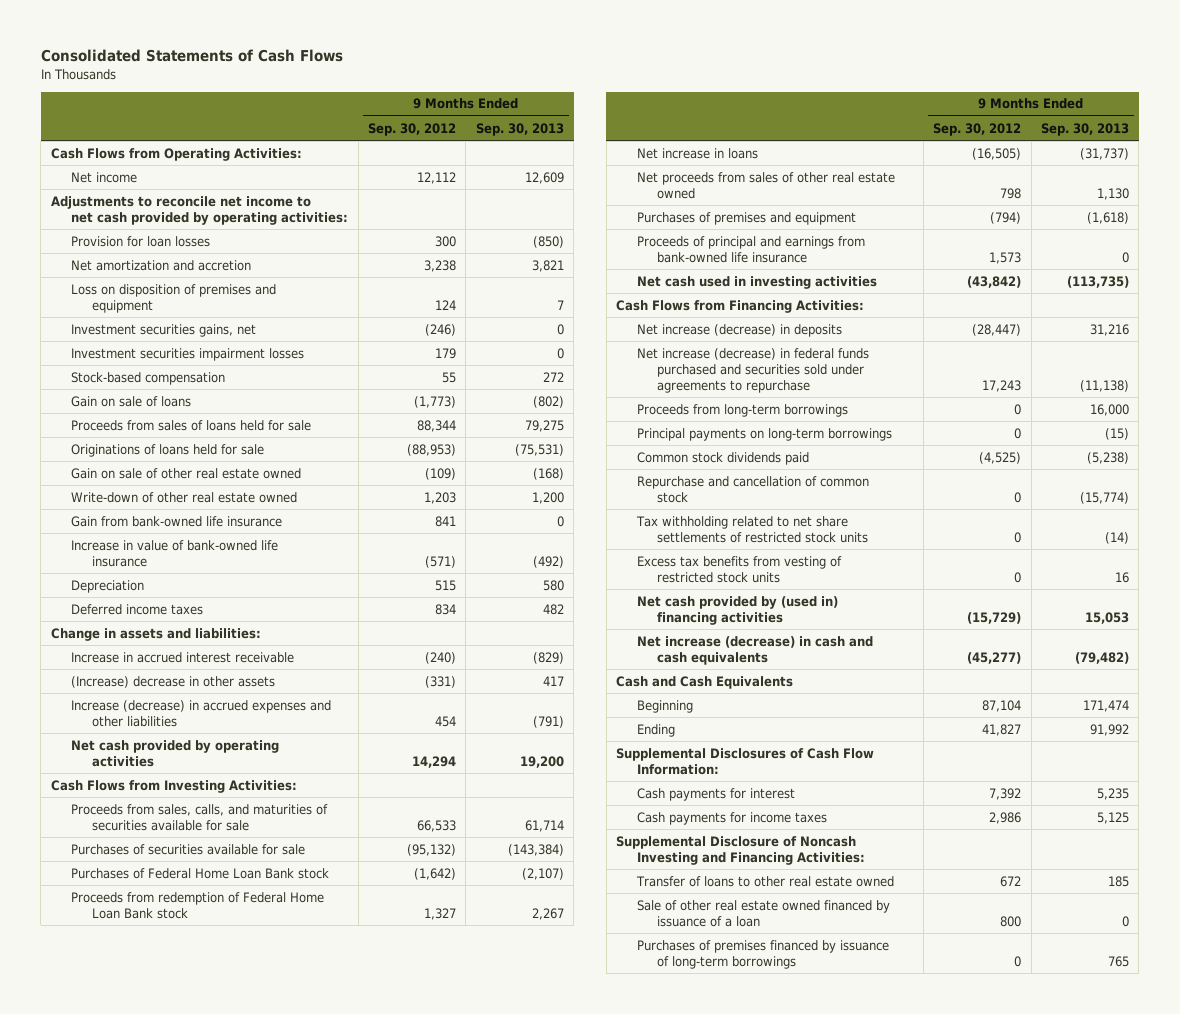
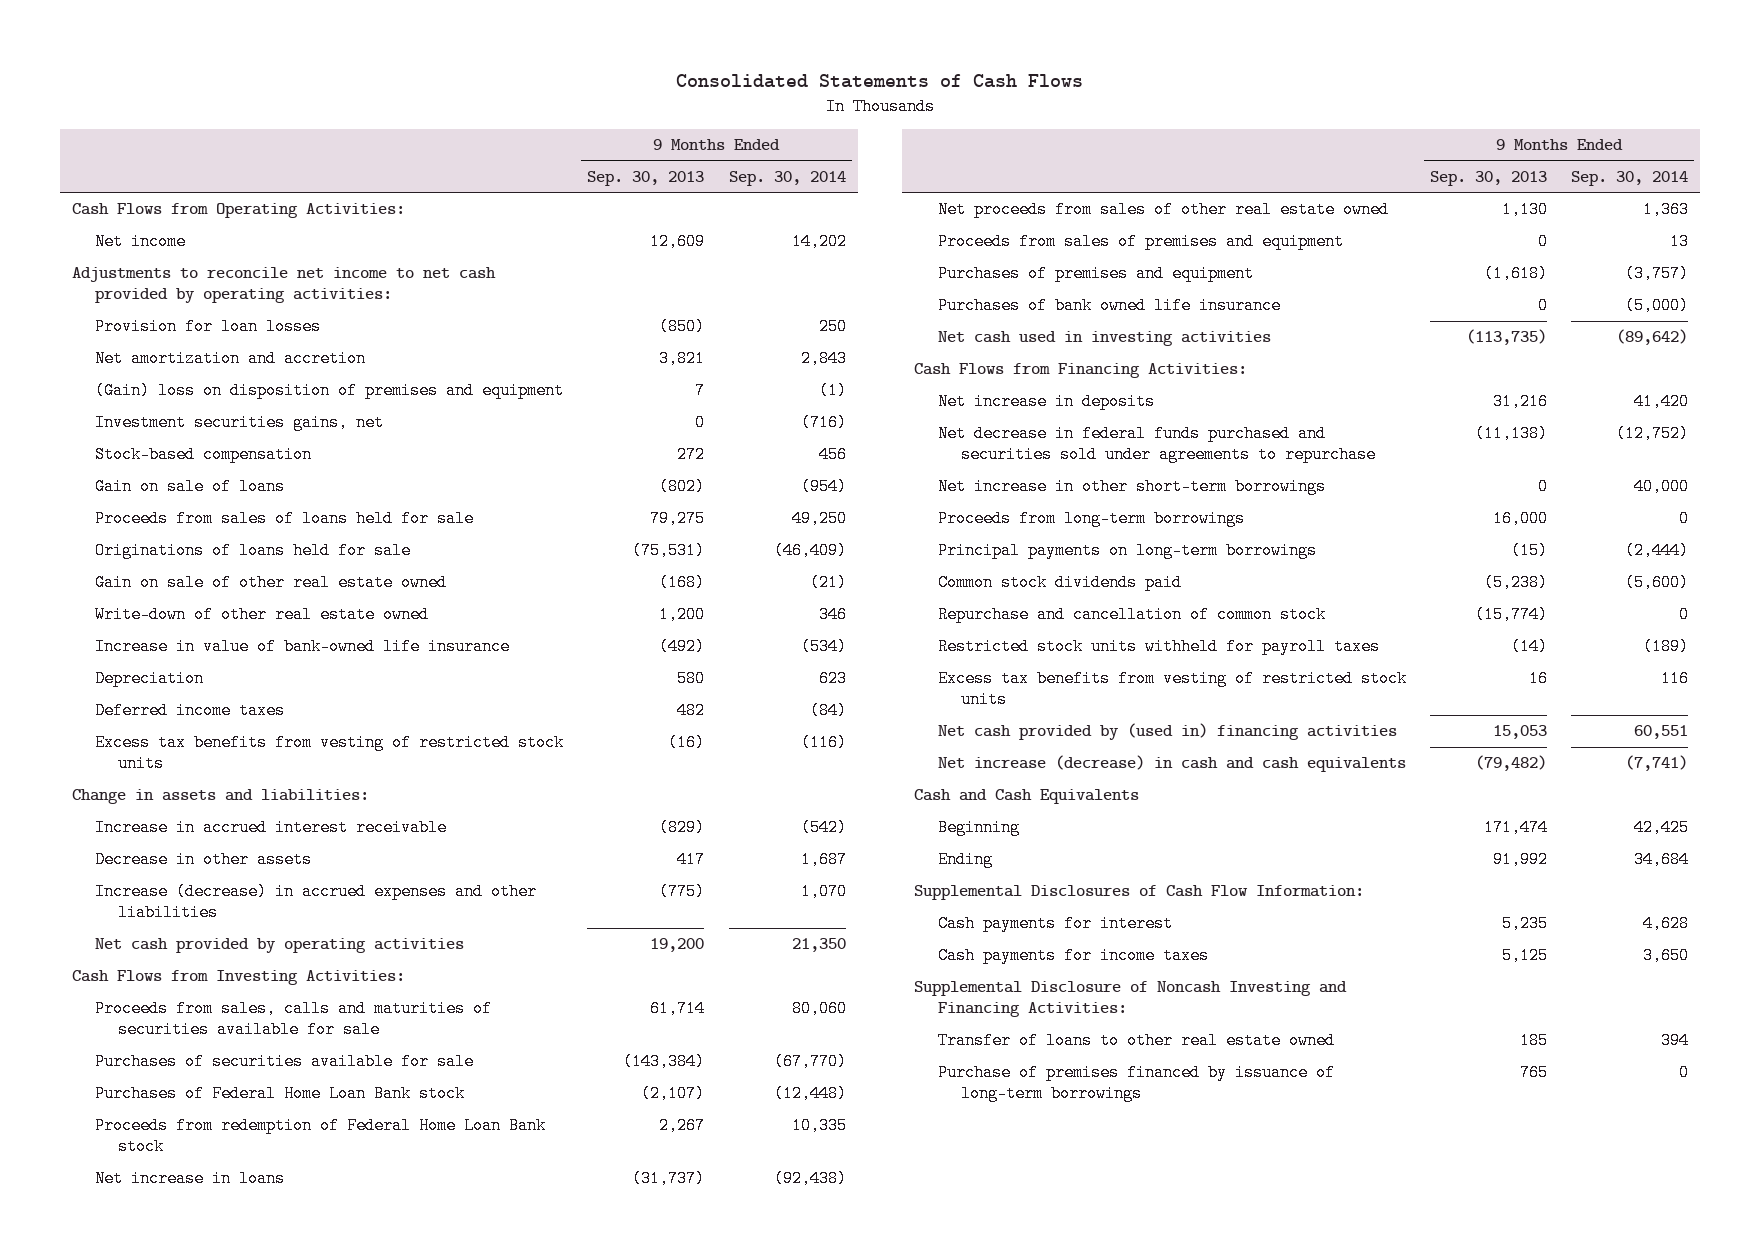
- | 9 Months Ended Sep. 30, 2012 | 9 Months Ended Sep. 30, 2013
+ | 9 Months Ended Sep. 30, 2013 | 9 Months Ended Sep. 30, 2014
- Loss on disposition of premises and equipment | 124 | 7
+ (Gain) loss on disposition of premises and equipment | 7 | (1)
- Investment securities impairment losses | 179 | 0
- Gain from bank-owned life insurance | 841 | 0
+ Excess tax benefits from vesting of restricted stock units | (16) | (116)
- (Increase) decrease in other assets | (331) | 417
- Increase (decrease) in accrued expenses and other liabilities | 454 | (791)
+ Decrease in other assets | 417 | 1,687
+ Increase (decrease) in accrued expenses and other liabilities | (775) | 1,070
- Proceeds from sales, calls, and maturities of securities available for sale | 66,533 | 61,714
+ Proceeds from sales, calls and maturities of securities available for sale | 61,714 | 80,060
+ Proceeds from sales of premises and equipment | 0 | 13
- Proceeds of principal and earnings from bank-owned life insurance | 1,573 | 0
+ Purchases of bank owned life insurance | 0 | (5,000)
- Net increase (decrease) in deposits | (28,447) | 31,216
- Net increase (decrease) in federal funds purchased and securities sold under agreements to repurchase | 17,243 | (11,138)
+ Net increase in deposits | 31,216 | 41,420
+ Net decrease in federal funds purchased and securities sold under agreements to repurchase | (11,138) | (12,752)
+ Net increase in other short-term borrowings | 0 | 40,000
- Tax withholding related to net share settlements of restricted stock units | 0 | (14)
+ Restricted stock units withheld for payroll taxes | (14) | (189)
- Sale of other real estate owned financed by issuance of a loan | 800 | 0
- Purchases of premises financed by issuance of long-term borrowings | 0 | 765
+ Purchase of premises financed by issuance of long-term borrowings | 765 | 0

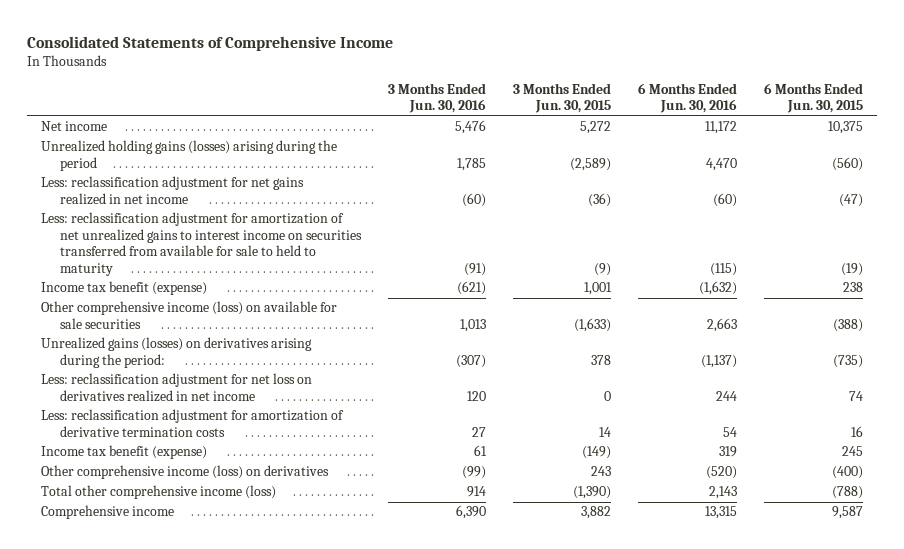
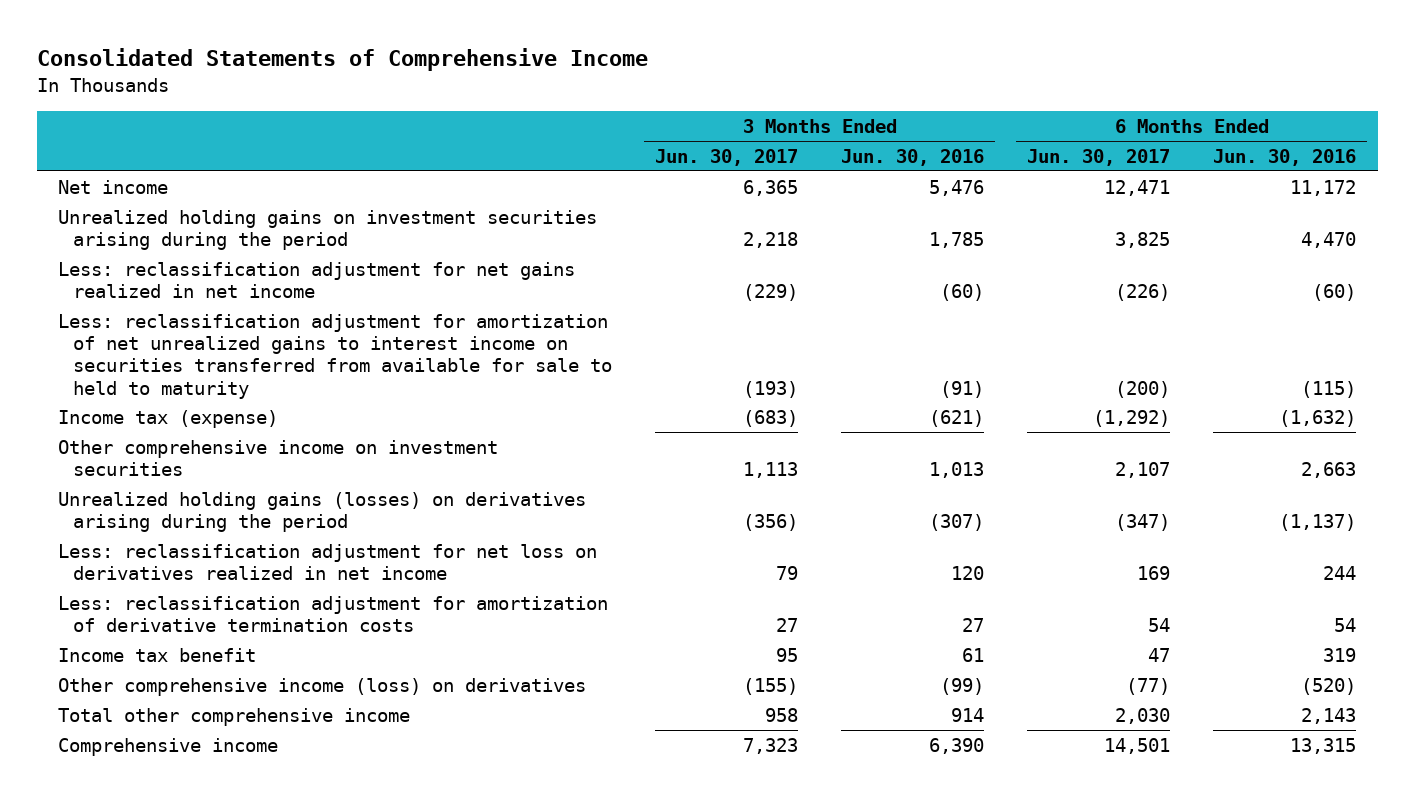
- | 3 Months Ended Jun. 30, 2016 | 3 Months Ended Jun. 30, 2015 | 6 Months Ended Jun. 30, 2016 | 6 Months Ended Jun. 30, 2015
+ | 3 Months Ended Jun. 30, 2017 | 3 Months Ended Jun. 30, 2016 | 6 Months Ended Jun. 30, 2017 | 6 Months Ended Jun. 30, 2016
- Unrealized holding gains (losses) arising during the period | 1,785 | (2,589) | 4,470 | (560)
+ Unrealized holding gains on investment securities arising during the period | 2,218 | 1,785 | 3,825 | 4,470
- Income tax benefit (expense) | (621) | 1,001 | (1,632) | 238
- Other comprehensive income (loss) on available for sale securities | 1,013 | (1,633) | 2,663 | (388)
- Unrealized gains (losses) on derivatives arising during the period: | (307) | 378 | (1,137) | (735)
+ Income tax (expense) | (683) | (621) | (1,292) | (1,632)
+ Other comprehensive income on investment securities | 1,113 | 1,013 | 2,107 | 2,663
+ Unrealized holding gains (losses) on derivatives arising during the period | (356) | (307) | (347) | (1,137)
- Income tax benefit (expense) | 61 | (149) | 319 | 245
+ Income tax benefit | 95 | 61 | 47 | 319
- Total other comprehensive income (loss) | 914 | (1,390) | 2,143 | (788)
+ Total other comprehensive income | 958 | 914 | 2,030 | 2,143

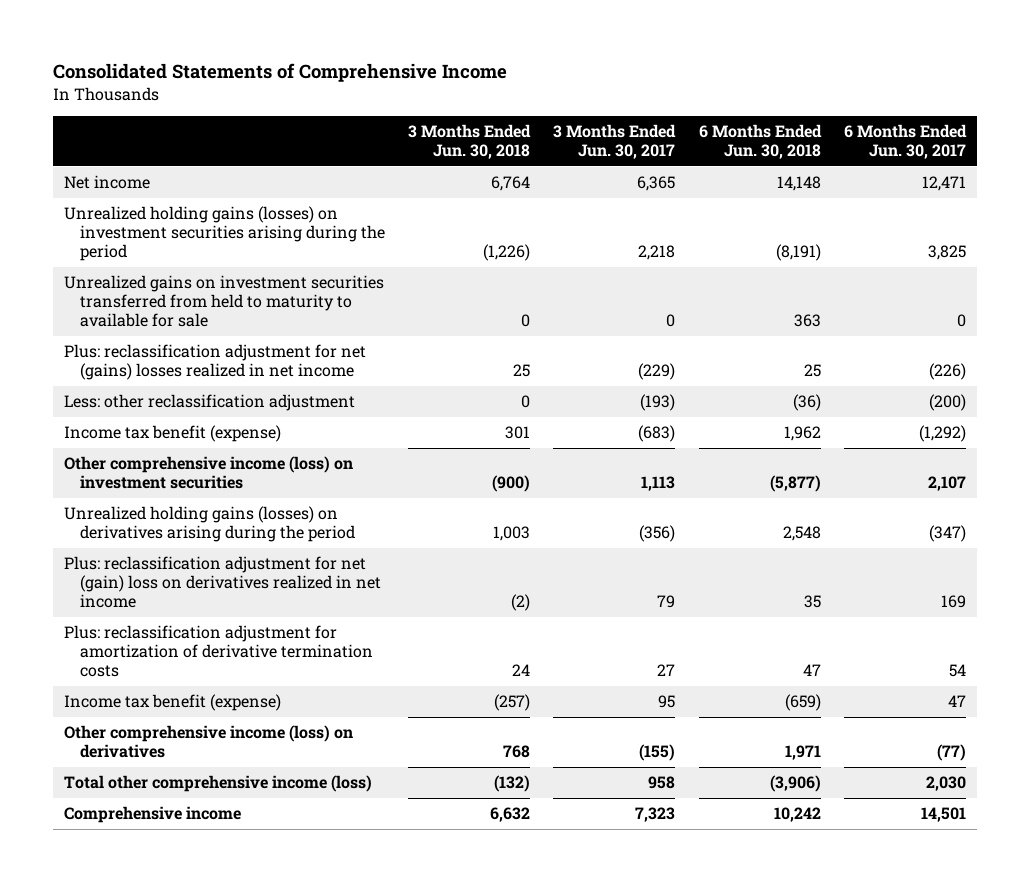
- | 3 Months Ended Jun. 30, 2017 | 3 Months Ended Jun. 30, 2016 | 6 Months Ended Jun. 30, 2017 | 6 Months Ended Jun. 30, 2016
+ | 3 Months Ended Jun. 30, 2018 | 3 Months Ended Jun. 30, 2017 | 6 Months Ended Jun. 30, 2018 | 6 Months Ended Jun. 30, 2017
- Unrealized holding gains on investment securities arising during the period | 2,218 | 1,785 | 3,825 | 4,470
- Less: reclassification adjustment for net gains realized in net income | (229) | (60) | (226) | (60)
- Less: reclassification adjustment for amortization of net unrealized gains to interest income on securities transferred from available for sale to held to maturity | (193) | (91) | (200) | (115)
- Income tax (expense) | (683) | (621) | (1,292) | (1,632)
- Other comprehensive income on investment securities | 1,113 | 1,013 | 2,107 | 2,663
+ Unrealized holding gains (losses) on investment securities arising during the period | (1,226) | 2,218 | (8,191) | 3,825
+ Unrealized gains on investment securities transferred from held to maturity to available for sale | 0 | 0 | 363 | 0
+ Plus: reclassification adjustment for net (gains) losses realized in net income | 25 | (229) | 25 | (226)
+ Less: other reclassification adjustment | 0 | (193) | (36) | (200)
+ Income tax benefit (expense) | 301 | (683) | 1,962 | (1,292)
+ Other comprehensive income (loss) on investment securities | (900) | 1,113 | (5,877) | 2,107
- Less: reclassification adjustment for net loss on derivatives realized in net income | 79 | 120 | 169 | 244
- Less: reclassification adjustment for amortization of derivative termination costs | 27 | 27 | 54 | 54
- Income tax benefit | 95 | 61 | 47 | 319
+ Plus: reclassification adjustment for net (gain) loss on derivatives realized in net income | (2) | 79 | 35 | 169
+ Plus: reclassification adjustment for amortization of derivative termination costs | 24 | 27 | 47 | 54
+ Income tax benefit (expense) | (257) | 95 | (659) | 47
- Total other comprehensive income | 958 | 914 | 2,030 | 2,143
+ Total other comprehensive income (loss) | (132) | 958 | (3,906) | 2,030

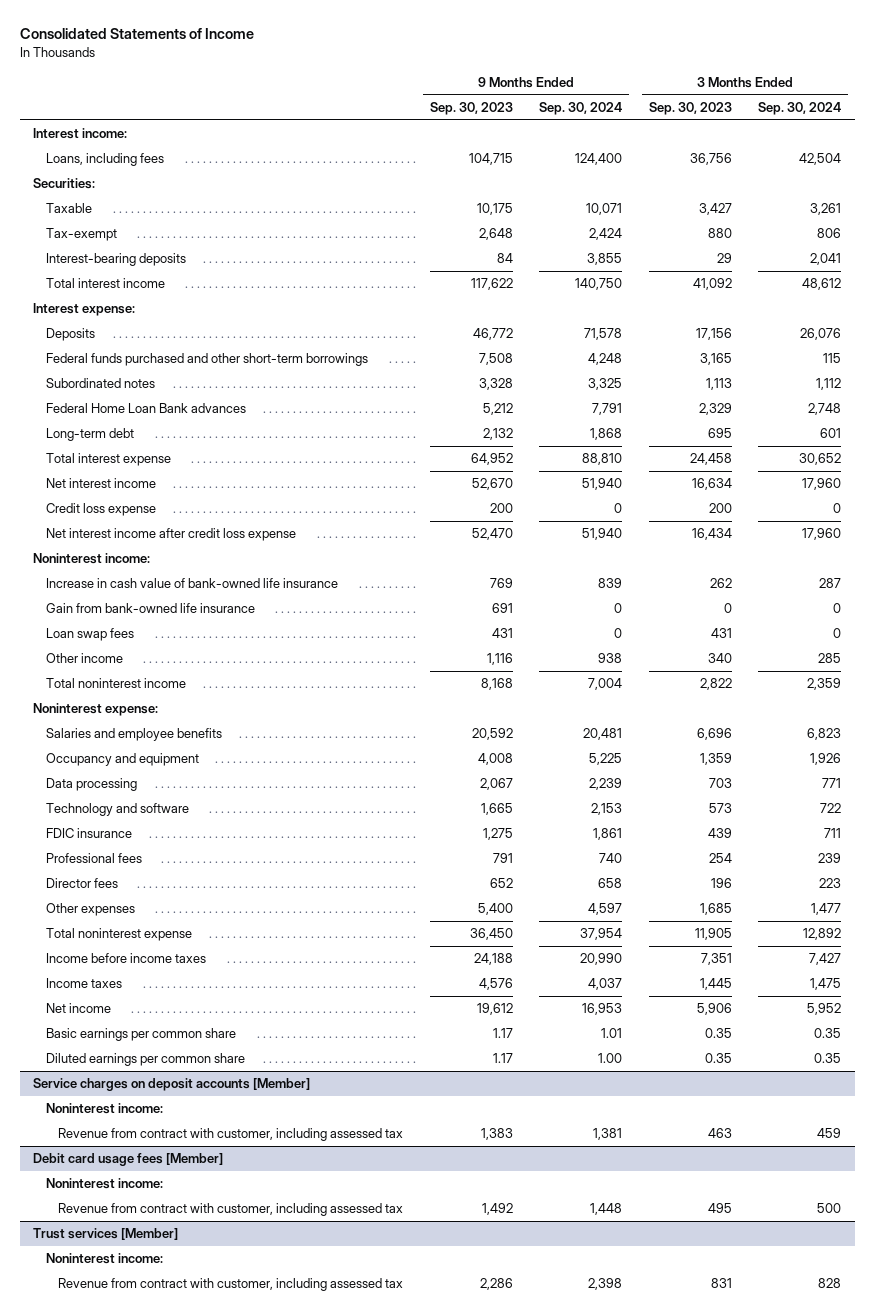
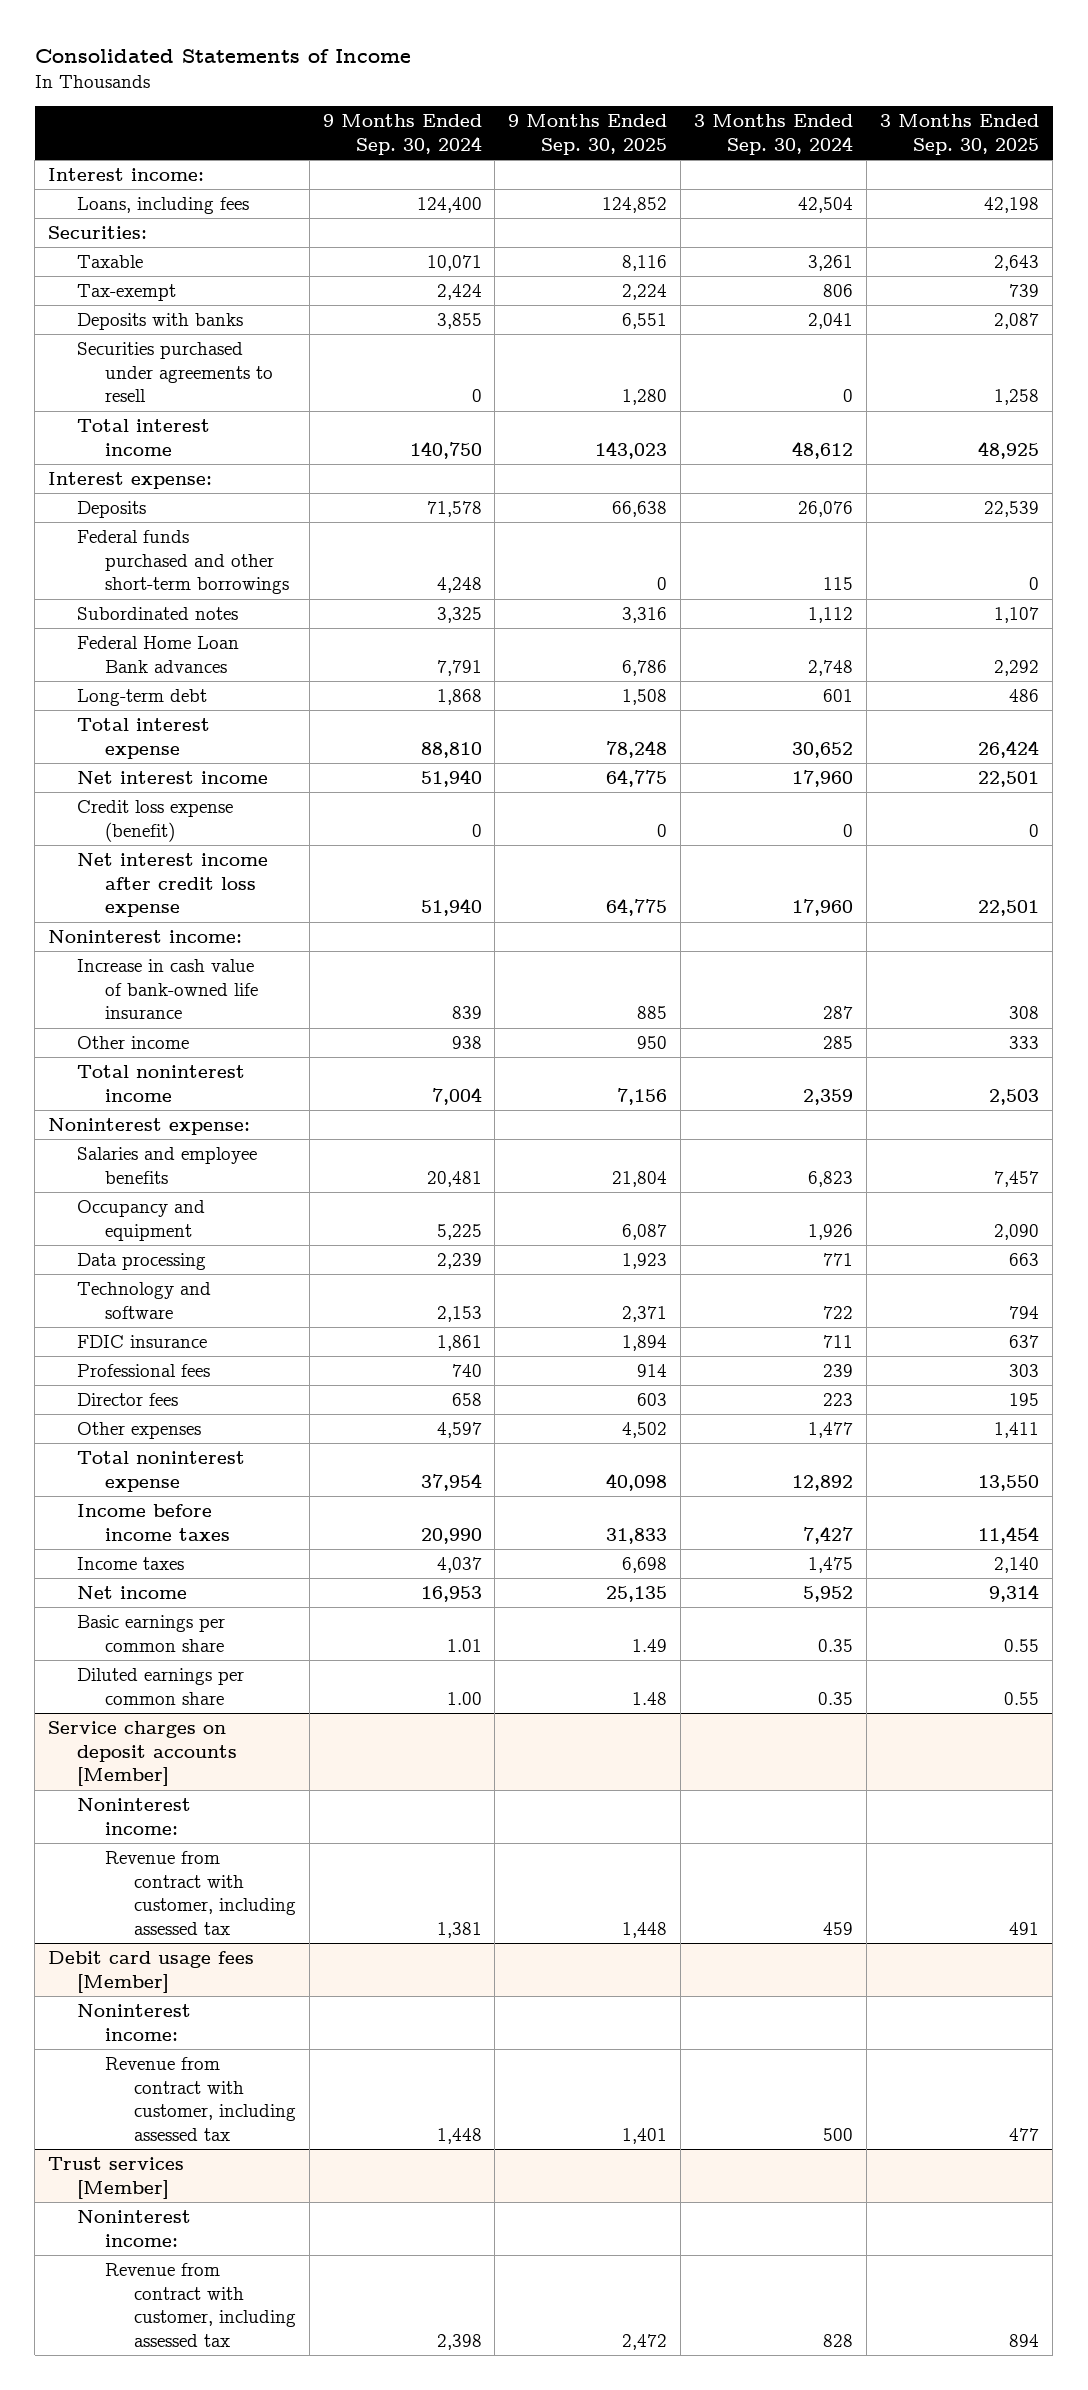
- | 9 Months Ended Sep. 30, 2023 | 9 Months Ended Sep. 30, 2024 | 3 Months Ended Sep. 30, 2023 | 3 Months Ended Sep. 30, 2024
+ | 9 Months Ended Sep. 30, 2024 | 9 Months Ended Sep. 30, 2025 | 3 Months Ended Sep. 30, 2024 | 3 Months Ended Sep. 30, 2025
- Interest-bearing deposits | 84 | 3,855 | 29 | 2,041
+ Deposits with banks | 3,855 | 6,551 | 2,041 | 2,087
+ Securities purchased under agreements to resell | 0 | 1,280 | 0 | 1,258
- Credit loss expense | 200 | 0 | 200 | 0
+ Credit loss expense (benefit) | 0 | 0 | 0 | 0
- Gain from bank-owned life insurance | 691 | 0 | 0 | 0
- Loan swap fees | 431 | 0 | 431 | 0

